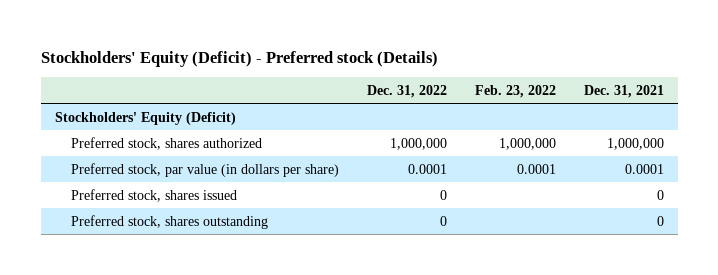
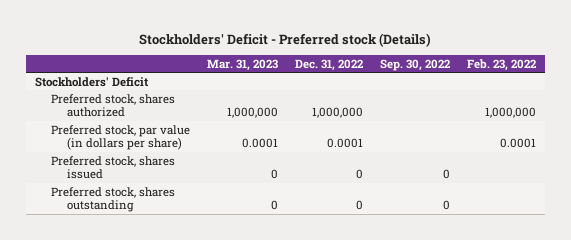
- Stockholders' Equity (Deficit) - Preferred stock (Details)
+ Stockholders' Deficit - Preferred stock (Details)
- | Dec. 31, 2022 | Feb. 23, 2022 | Dec. 31, 2021
+ | Mar. 31, 2023 | Dec. 31, 2022 | Sep. 30, 2022 | Feb. 23, 2022
- Stockholders' Equity (Deficit)
+ Stockholders' Deficit

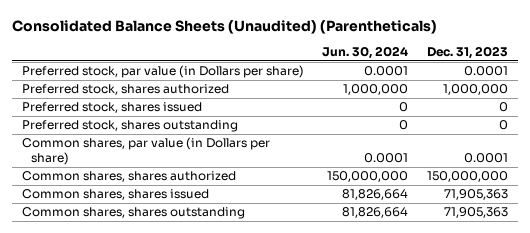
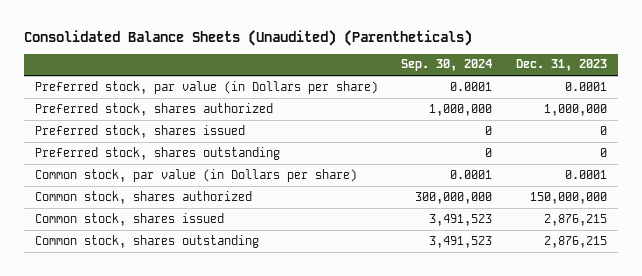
- | Jun. 30, 2024 | Dec. 31, 2023
+ | Sep. 30, 2024 | Dec. 31, 2023
- Common shares, par value (in Dollars per share) | 0.0001 | 0.0001
- Common shares, shares authorized | 150,000,000 | 150,000,000
- Common shares, shares issued | 81,826,664 | 71,905,363
- Common shares, shares outstanding | 81,826,664 | 71,905,363
+ Common stock, par value (in Dollars per share) | 0.0001 | 0.0001
+ Common stock, shares authorized | 300,000,000 | 150,000,000
+ Common stock, shares issued | 3,491,523 | 2,876,215
+ Common stock, shares outstanding | 3,491,523 | 2,876,215

